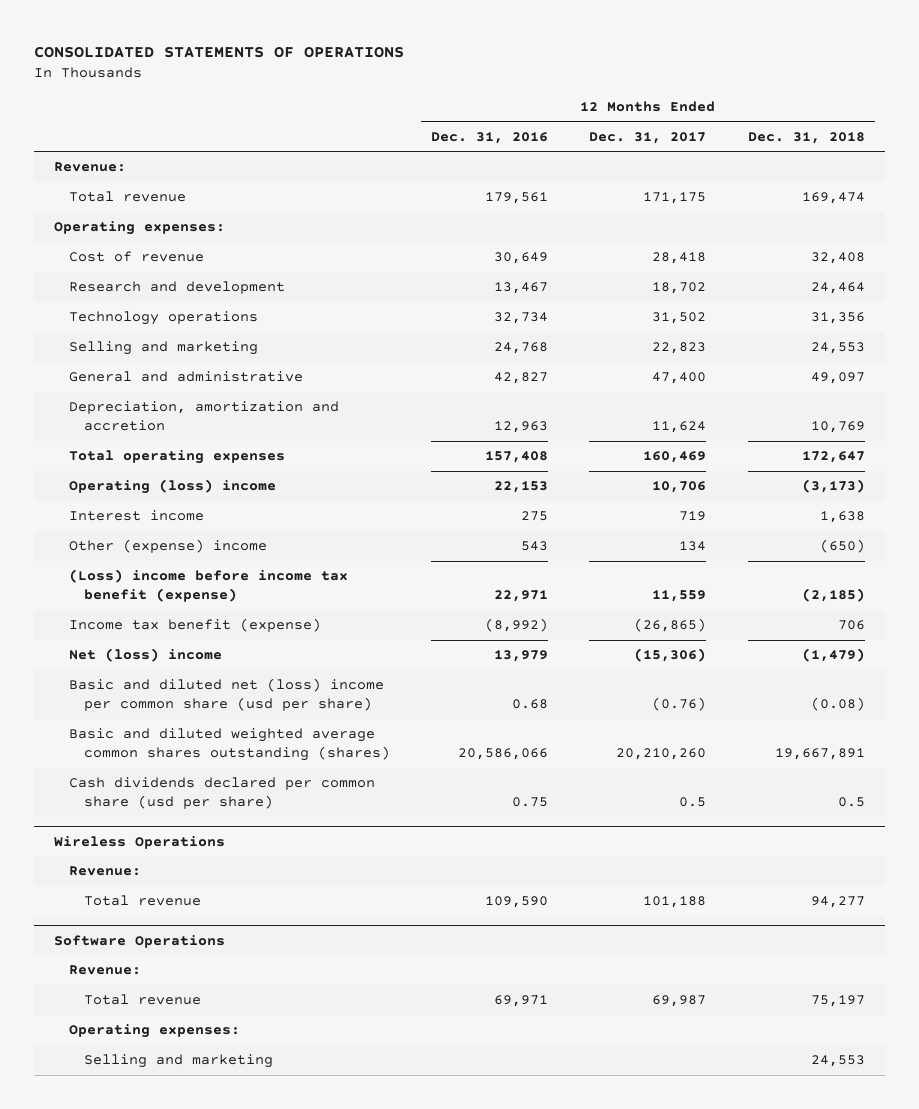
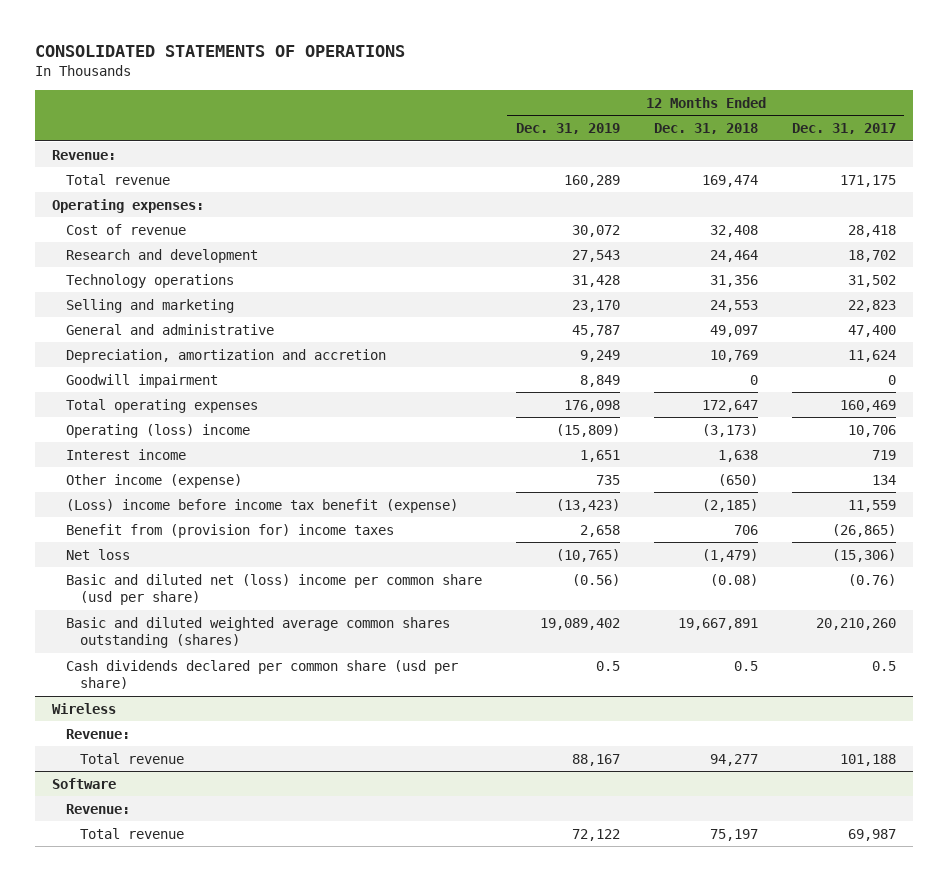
- | 12 Months Ended Dec. 31, 2016 | 12 Months Ended Dec. 31, 2017 | 12 Months Ended Dec. 31, 2018
+ | 12 Months Ended Dec. 31, 2019 | 12 Months Ended Dec. 31, 2018 | 12 Months Ended Dec. 31, 2017
+ Goodwill impairment | 8,849 | 0 | 0
- Other (expense) income | 543 | 134 | (650)
+ Other income (expense) | 735 | (650) | 134
- Income tax benefit (expense) | (8,992) | (26,865) | 706
- Net (loss) income | 13,979 | (15,306) | (1,479)
+ Benefit from (provision for) income taxes | 2,658 | 706 | (26,865)
+ Net loss | (10,765) | (1,479) | (15,306)
- Wireless Operations
+ Wireless
- Software Operations
+ Software
- Operating expenses:
- Selling and marketing | | | 24,553

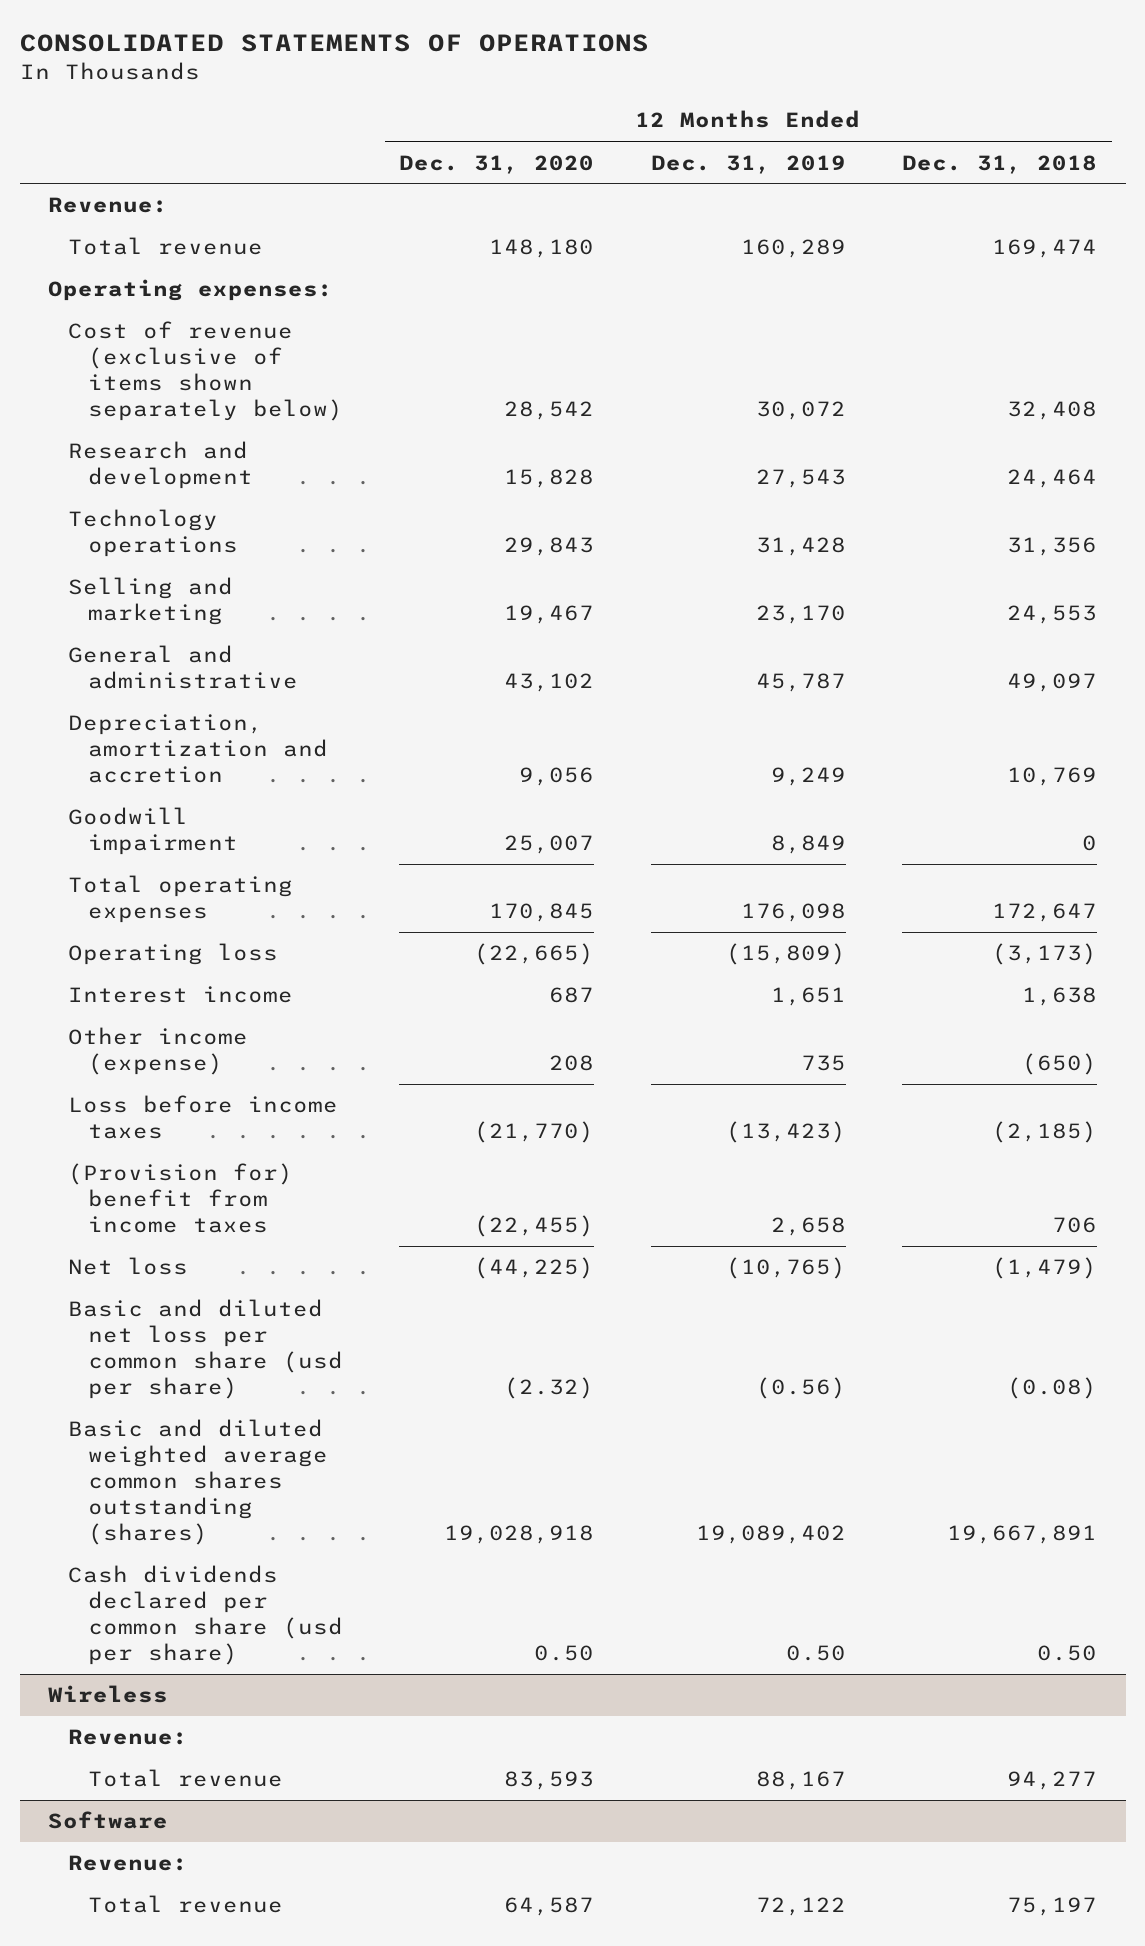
- | 12 Months Ended Dec. 31, 2019 | 12 Months Ended Dec. 31, 2018 | 12 Months Ended Dec. 31, 2017
+ | 12 Months Ended Dec. 31, 2020 | 12 Months Ended Dec. 31, 2019 | 12 Months Ended Dec. 31, 2018
- Cost of revenue | 30,072 | 32,408 | 28,418
+ Cost of revenue (exclusive of items shown separately below) | 28,542 | 30,072 | 32,408
- Operating (loss) income | (15,809) | (3,173) | 10,706
+ Operating loss | (22,665) | (15,809) | (3,173)
- (Loss) income before income tax benefit (expense) | (13,423) | (2,185) | 11,559
- Benefit from (provision for) income taxes | 2,658 | 706 | (26,865)
+ Loss before income taxes | (21,770) | (13,423) | (2,185)
+ (Provision for) benefit from income taxes | (22,455) | 2,658 | 706
- Basic and diluted net (loss) income per common share (usd per share) | (0.56) | (0.08) | (0.76)
+ Basic and diluted net loss per common share (usd per share) | (2.32) | (0.56) | (0.08)
- Cash dividends declared per common share (usd per share) | 0.5 | 0.5 | 0.5
+ Cash dividends declared per common share (usd per share) | 0.50 | 0.50 | 0.50

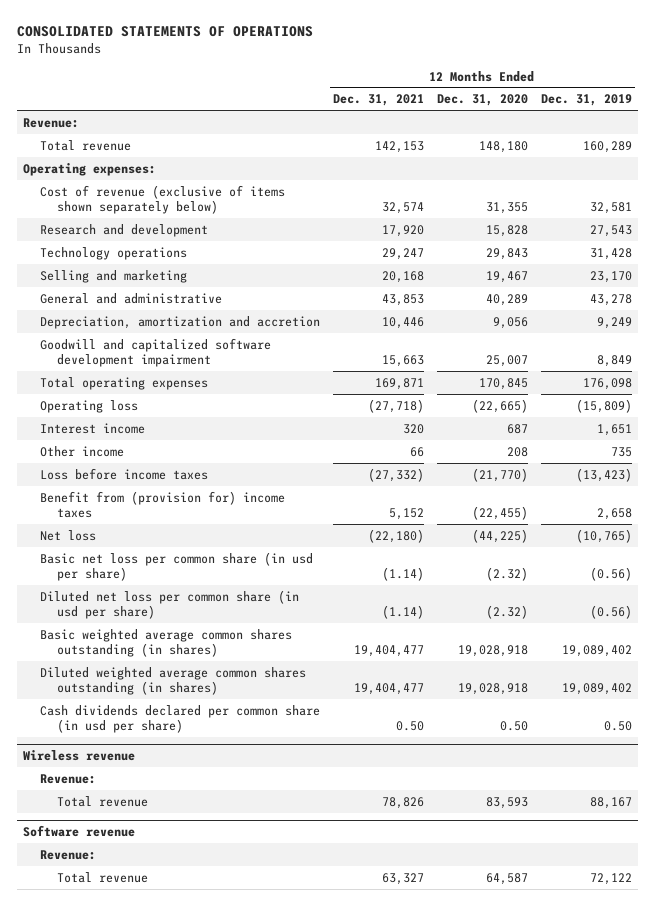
- | 12 Months Ended Dec. 31, 2020 | 12 Months Ended Dec. 31, 2019 | 12 Months Ended Dec. 31, 2018
+ | 12 Months Ended Dec. 31, 2021 | 12 Months Ended Dec. 31, 2020 | 12 Months Ended Dec. 31, 2019
- Cost of revenue (exclusive of items shown separately below) | 28,542 | 30,072 | 32,408
+ Cost of revenue (exclusive of items shown separately below) | 32,574 | 31,355 | 32,581
- General and administrative | 43,102 | 45,787 | 49,097
+ General and administrative | 43,853 | 40,289 | 43,278
- Goodwill impairment | 25,007 | 8,849 | 0
+ Goodwill and capitalized software development impairment | 15,663 | 25,007 | 8,849
- Other income (expense) | 208 | 735 | (650)
+ Other income | 66 | 208 | 735
- (Provision for) benefit from income taxes | (22,455) | 2,658 | 706
+ Benefit from (provision for) income taxes | 5,152 | (22,455) | 2,658
- Basic and diluted net loss per common share (usd per share) | (2.32) | (0.56) | (0.08)
- Basic and diluted weighted average common shares outstanding (shares) | 19,028,918 | 19,089,402 | 19,667,891
- Cash dividends declared per common share (usd per share) | 0.50 | 0.50 | 0.50
- Wireless
+ Basic net loss per common share (in usd per share) | (1.14) | (2.32) | (0.56)
+ Diluted net loss per common share (in usd per share) | (1.14) | (2.32) | (0.56)
+ Basic weighted average common shares outstanding (in shares) | 19,404,477 | 19,028,918 | 19,089,402
+ Diluted weighted average common shares outstanding (in shares) | 19,404,477 | 19,028,918 | 19,089,402
+ Cash dividends declared per common share (in usd per share) | 0.50 | 0.50 | 0.50
+ Wireless revenue
- Software
+ Software revenue

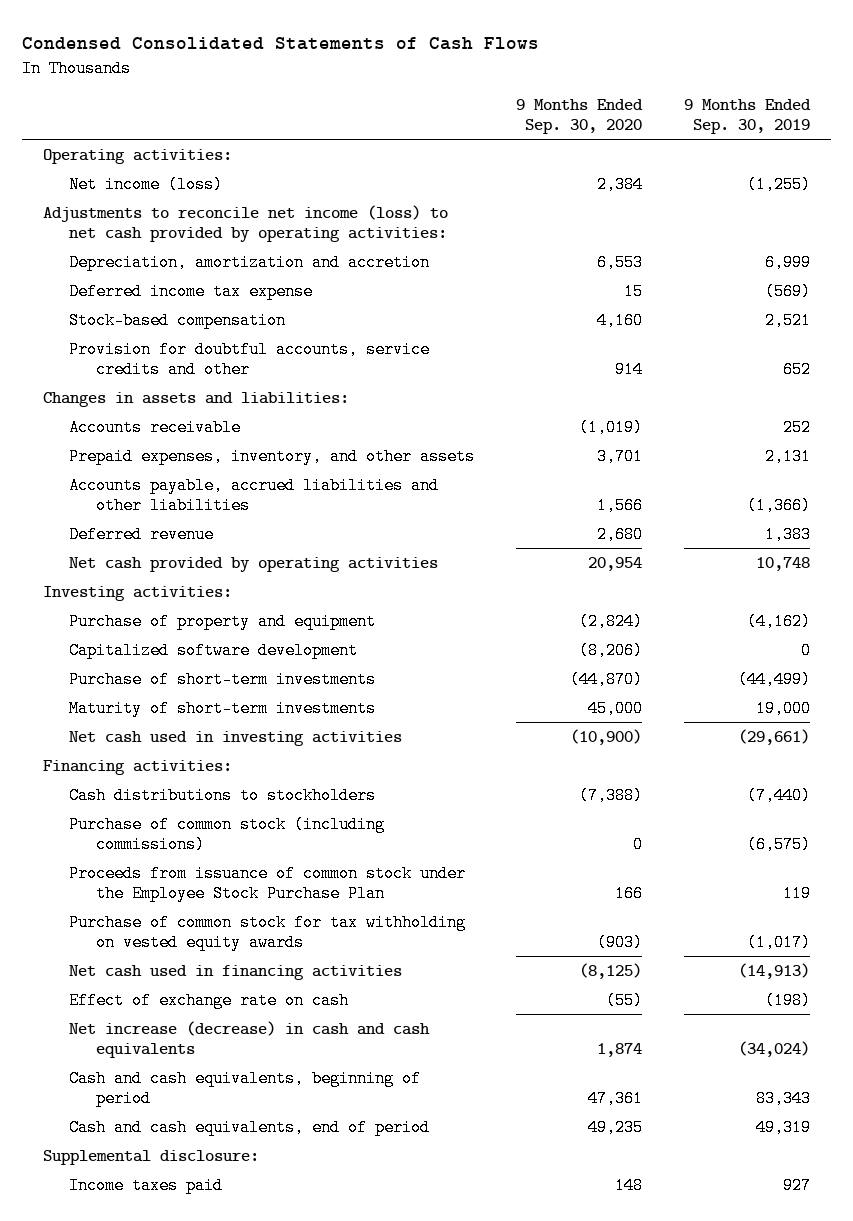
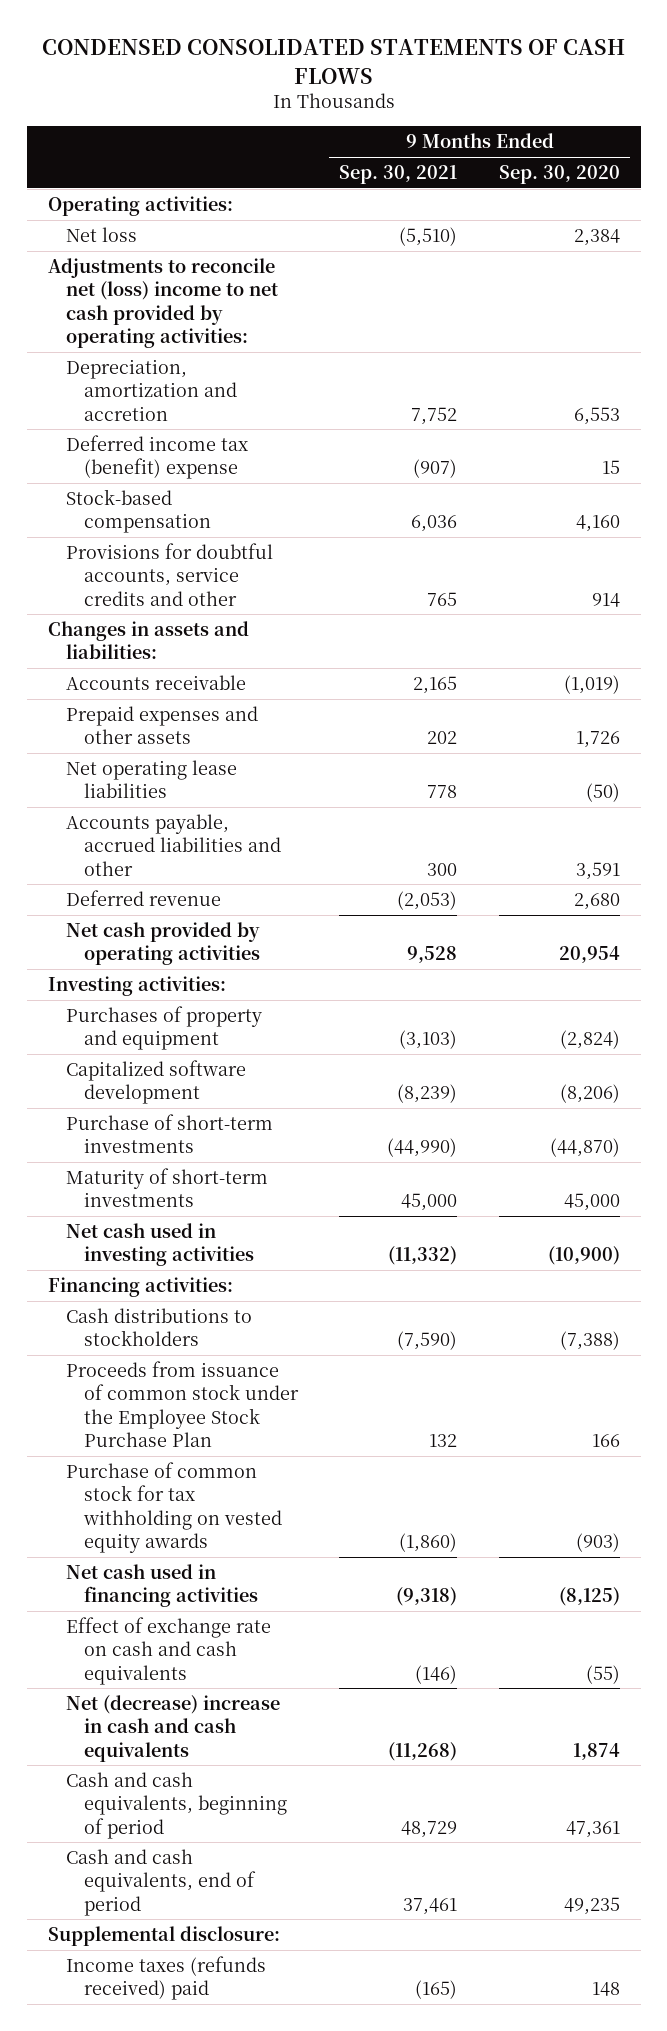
- Condensed Consolidated Statements of Cash Flows
+ CONDENSED CONSOLIDATED STATEMENTS OF CASH FLOWS
- | 9 Months Ended Sep. 30, 2020 | 9 Months Ended Sep. 30, 2019
+ | 9 Months Ended Sep. 30, 2021 | 9 Months Ended Sep. 30, 2020
- Net income (loss) | 2,384 | (1,255)
- Adjustments to reconcile net income (loss) to net cash provided by operating activities:
+ Net loss | (5,510) | 2,384
+ Adjustments to reconcile net (loss) income to net cash provided by operating activities:
- Deferred income tax expense | 15 | (569)
+ Deferred income tax (benefit) expense | (907) | 15
- Provision for doubtful accounts, service credits and other | 914 | 652
+ Provisions for doubtful accounts, service credits and other | 765 | 914
- Prepaid expenses, inventory, and other assets | 3,701 | 2,131
- Accounts payable, accrued liabilities and other liabilities | 1,566 | (1,366)
+ Prepaid expenses and other assets | 202 | 1,726
+ Net operating lease liabilities | 778 | (50)
+ Accounts payable, accrued liabilities and other | 300 | 3,591
- Purchase of property and equipment | (2,824) | (4,162)
+ Purchases of property and equipment | (3,103) | (2,824)
- Purchase of common stock (including commissions) | 0 | (6,575)
- Effect of exchange rate on cash | (55) | (198)
- Net increase (decrease) in cash and cash equivalents | 1,874 | (34,024)
+ Effect of exchange rate on cash and cash equivalents | (146) | (55)
+ Net (decrease) increase in cash and cash equivalents | (11,268) | 1,874
- Income taxes paid | 148 | 927
+ Income taxes (refunds received) paid | (165) | 148

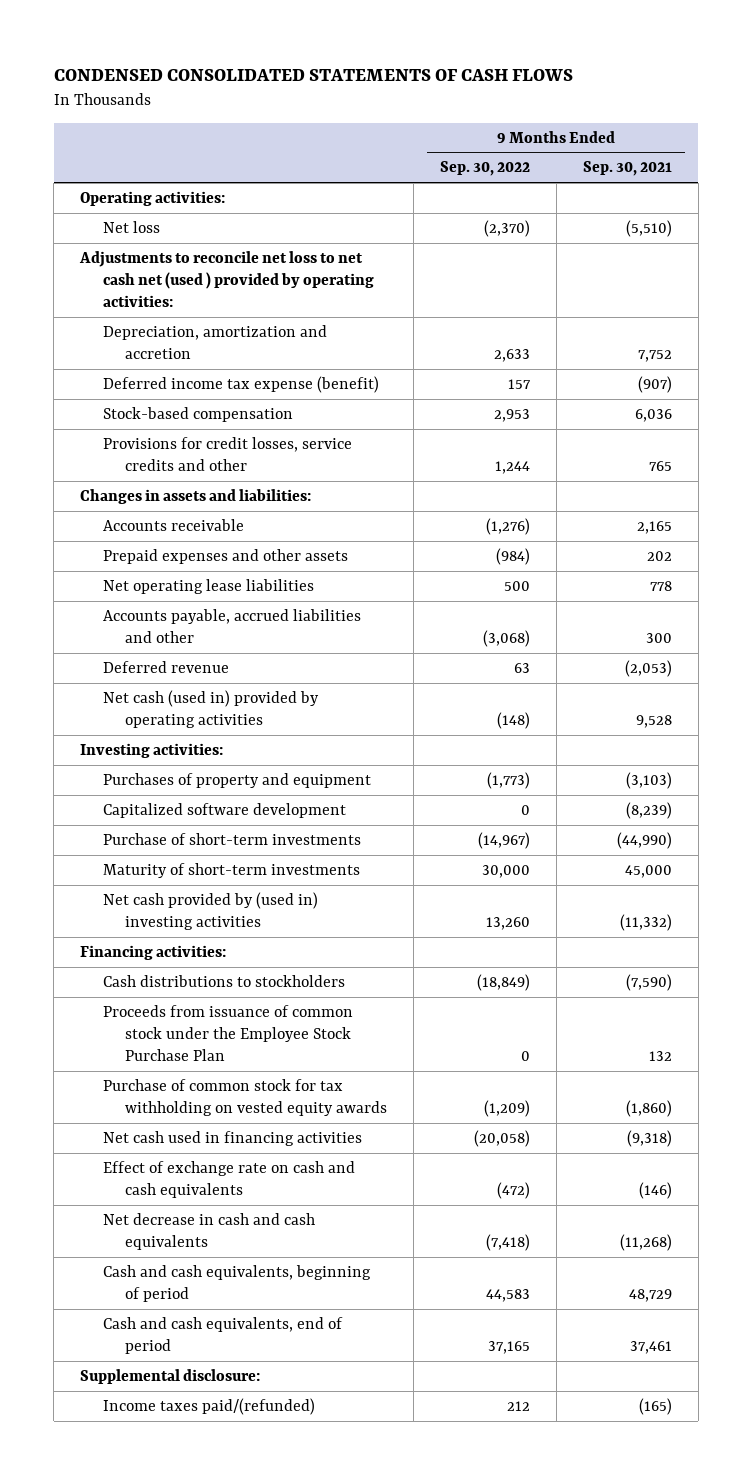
- | 9 Months Ended Sep. 30, 2021 | 9 Months Ended Sep. 30, 2020
+ | 9 Months Ended Sep. 30, 2022 | 9 Months Ended Sep. 30, 2021
- Adjustments to reconcile net (loss) income to net cash provided by operating activities:
+ Adjustments to reconcile net loss to net cash net (used ) provided by operating activities:
- Deferred income tax (benefit) expense | (907) | 15
+ Deferred income tax expense (benefit) | 157 | (907)
- Provisions for doubtful accounts, service credits and other | 765 | 914
+ Provisions for credit losses, service credits and other | 1,244 | 765
- Net cash provided by operating activities | 9,528 | 20,954
+ Net cash (used in) provided by operating activities | (148) | 9,528
- Net cash used in investing activities | (11,332) | (10,900)
+ Net cash provided by (used in) investing activities | 13,260 | (11,332)
- Net (decrease) increase in cash and cash equivalents | (11,268) | 1,874
+ Net decrease in cash and cash equivalents | (7,418) | (11,268)
- Income taxes (refunds received) paid | (165) | 148
+ Income taxes paid/(refunded) | 212 | (165)

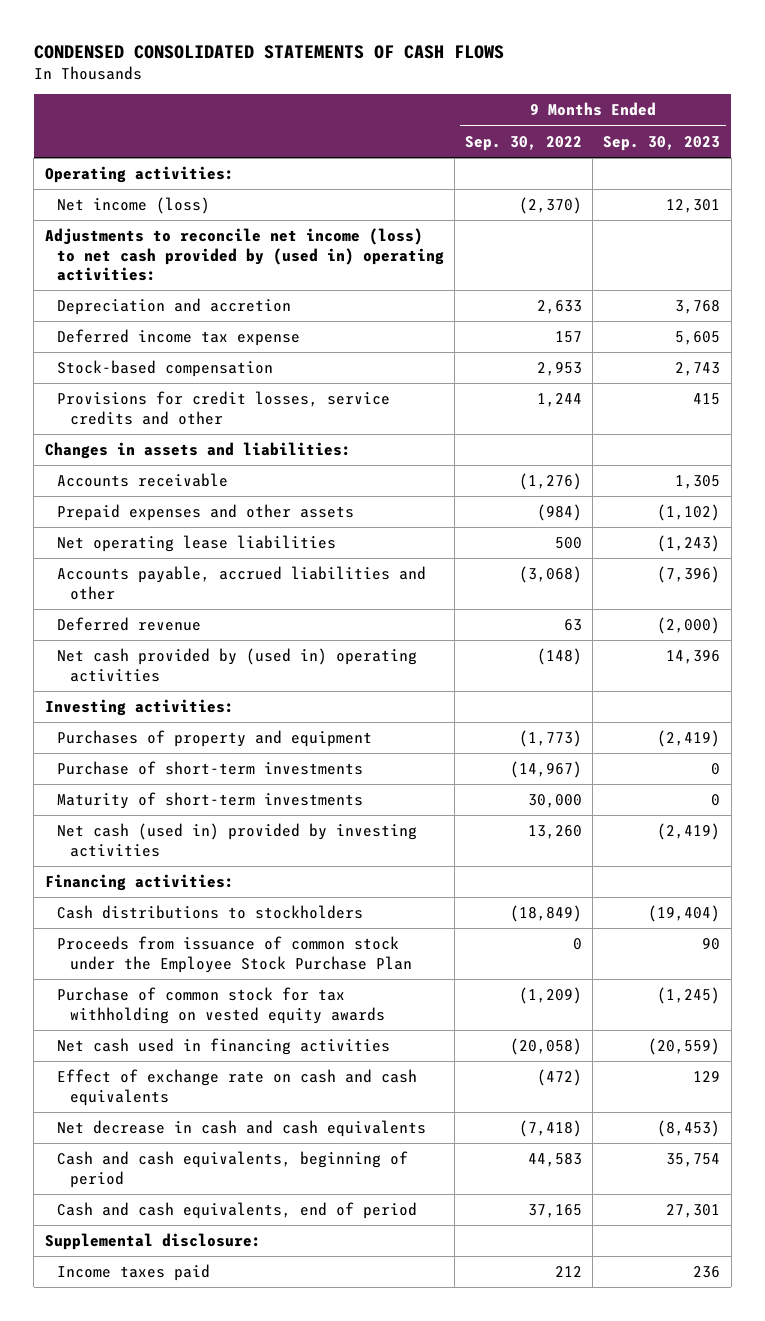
- | 9 Months Ended Sep. 30, 2022 | 9 Months Ended Sep. 30, 2021
+ | 9 Months Ended Sep. 30, 2022 | 9 Months Ended Sep. 30, 2023
- Net loss | (2,370) | (5,510)
- Adjustments to reconcile net loss to net cash net (used ) provided by operating activities:
- Depreciation, amortization and accretion | 2,633 | 7,752
- Deferred income tax expense (benefit) | 157 | (907)
+ Net income (loss) | (2,370) | 12,301
+ Adjustments to reconcile net income (loss) to net cash provided by (used in) operating activities:
+ Depreciation and accretion | 2,633 | 3,768
+ Deferred income tax expense | 157 | 5,605
- Net cash (used in) provided by operating activities | (148) | 9,528
+ Net cash provided by (used in) operating activities | (148) | 14,396
- Capitalized software development | 0 | (8,239)
- Net cash provided by (used in) investing activities | 13,260 | (11,332)
+ Net cash (used in) provided by investing activities | 13,260 | (2,419)
- Income taxes paid/(refunded) | 212 | (165)
+ Income taxes paid | 212 | 236

